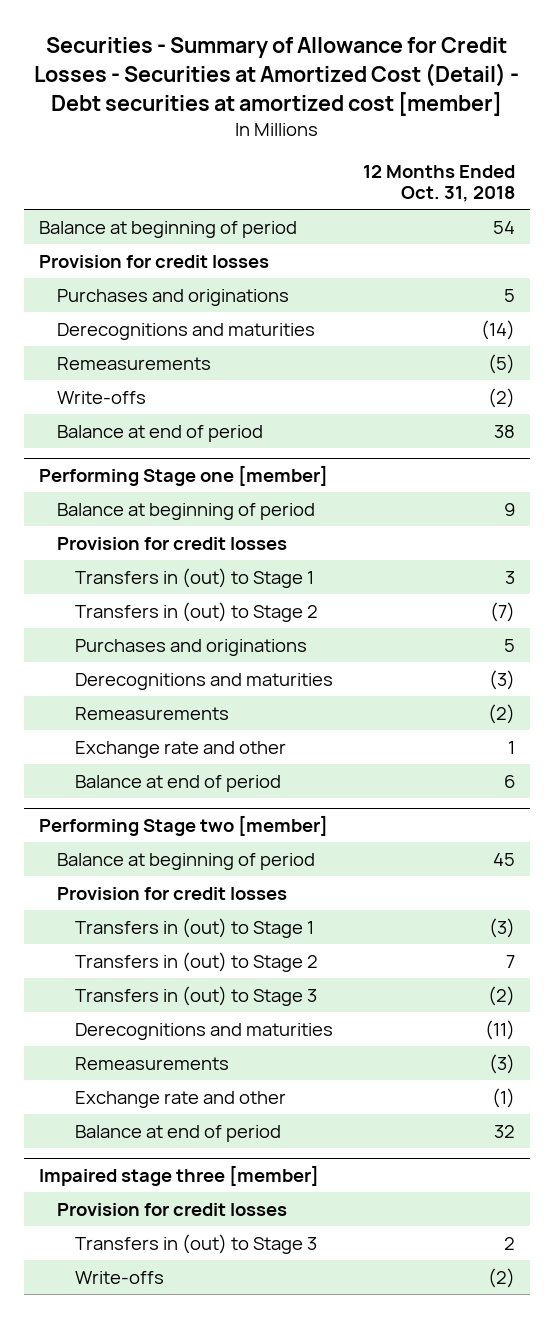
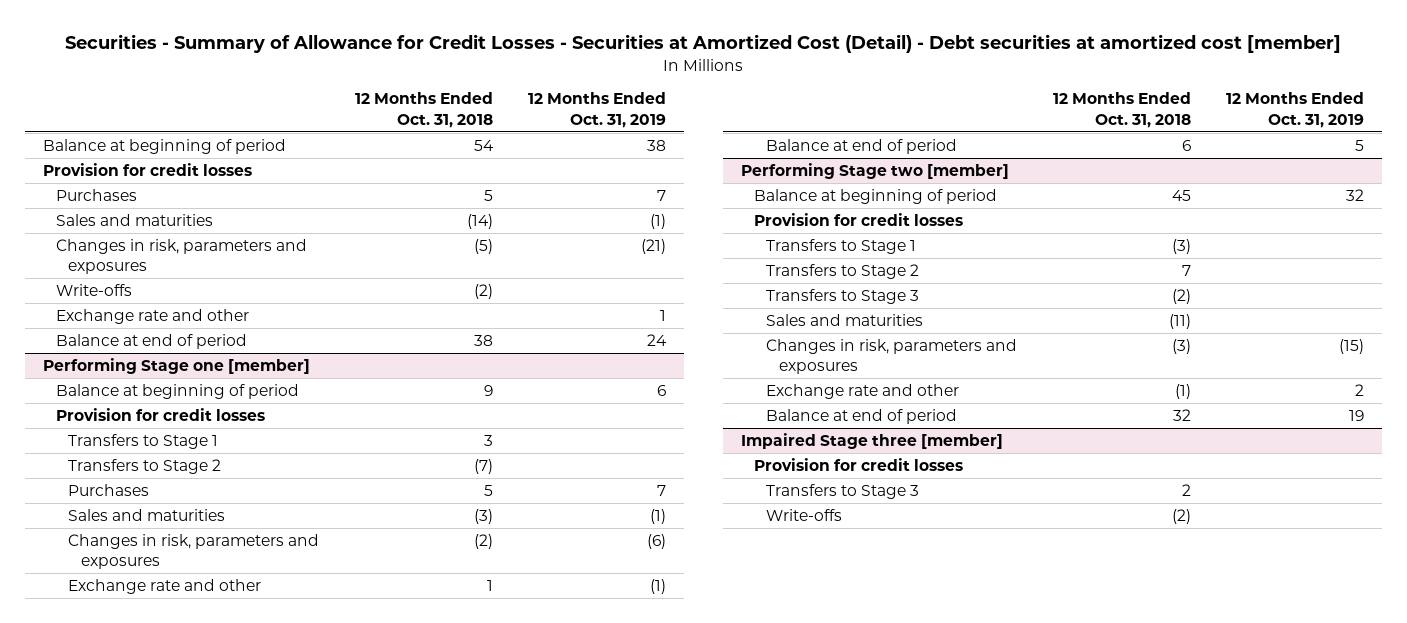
- | 12 Months Ended Oct. 31, 2018
+ | 12 Months Ended Oct. 31, 2018 | 12 Months Ended Oct. 31, 2019
- Purchases and originations | 5
- Derecognitions and maturities | (14)
- Remeasurements | (5)
+ Purchases | 5 | 7
+ Sales and maturities | (14) | (1)
+ Changes in risk, parameters and exposures | (5) | (21)
+ Exchange rate and other | | 1
@ Performing Stage one [member]
- Transfers in (out) to Stage 1 | 3
- Transfers in (out) to Stage 2 | (7)
- Purchases and originations | 5
- Derecognitions and maturities | (3)
- Remeasurements | (2)
+ Transfers to Stage 1 | 3 |
+ Transfers to Stage 2 | (7) |
+ Purchases | 5 | 7
+ Sales and maturities | (3) | (1)
+ Changes in risk, parameters and exposures | (2) | (6)
@ Performing Stage two [member]
- Transfers in (out) to Stage 1 | (3)
- Transfers in (out) to Stage 2 | 7
- Transfers in (out) to Stage 3 | (2)
- Derecognitions and maturities | (11)
- Remeasurements | (3)
+ Transfers to Stage 1 | (3) |
+ Transfers to Stage 2 | 7 |
+ Transfers to Stage 3 | (2) |
+ Sales and maturities | (11) |
+ Changes in risk, parameters and exposures | (3) | (15)
- Impaired stage three [member]
+ Impaired Stage three [member]
- Transfers in (out) to Stage 3 | 2
+ Transfers to Stage 3 | 2 |

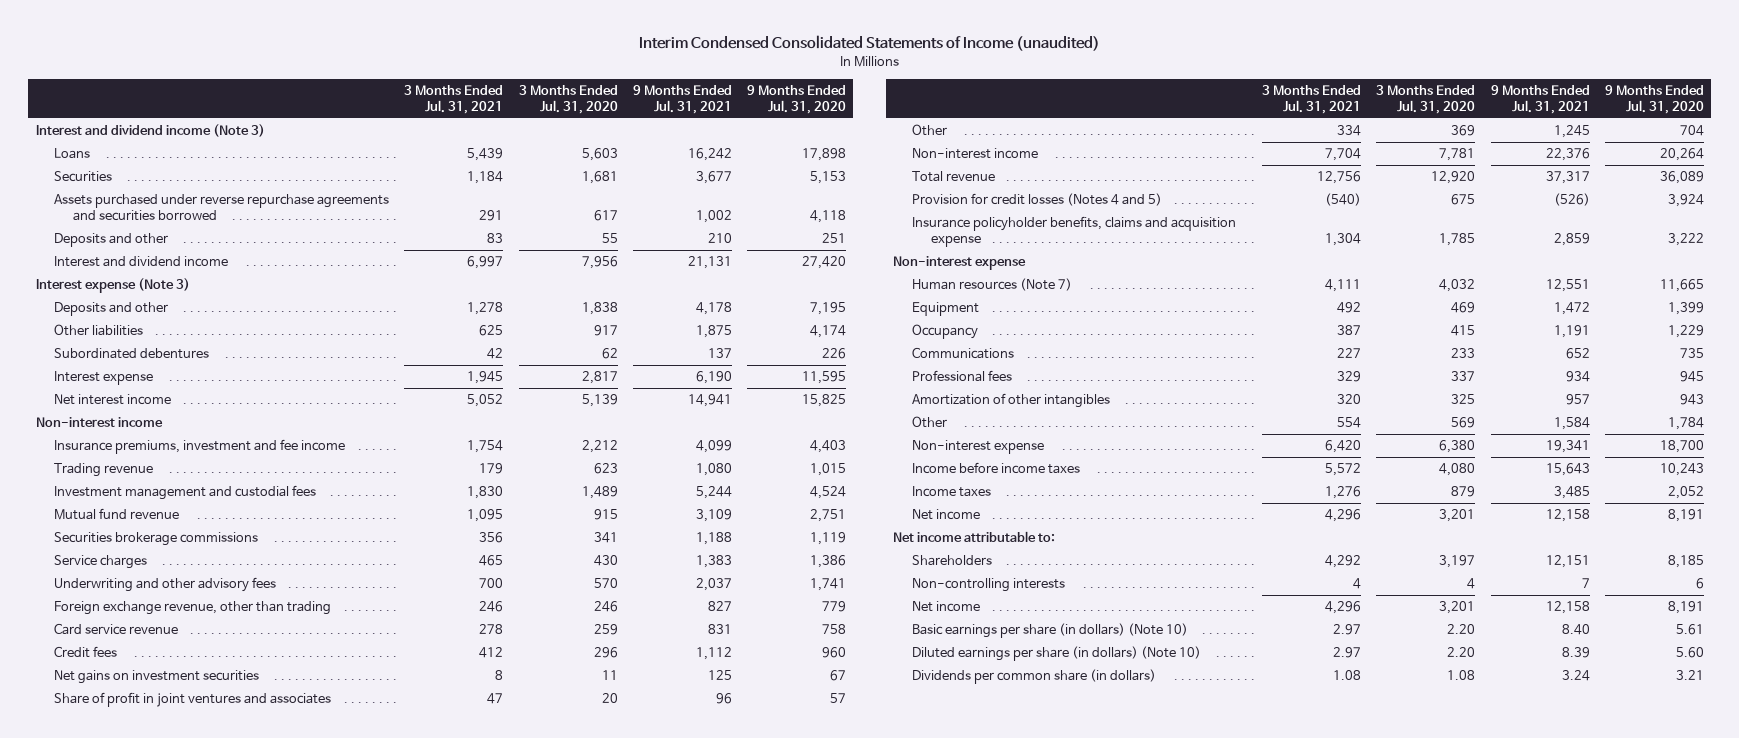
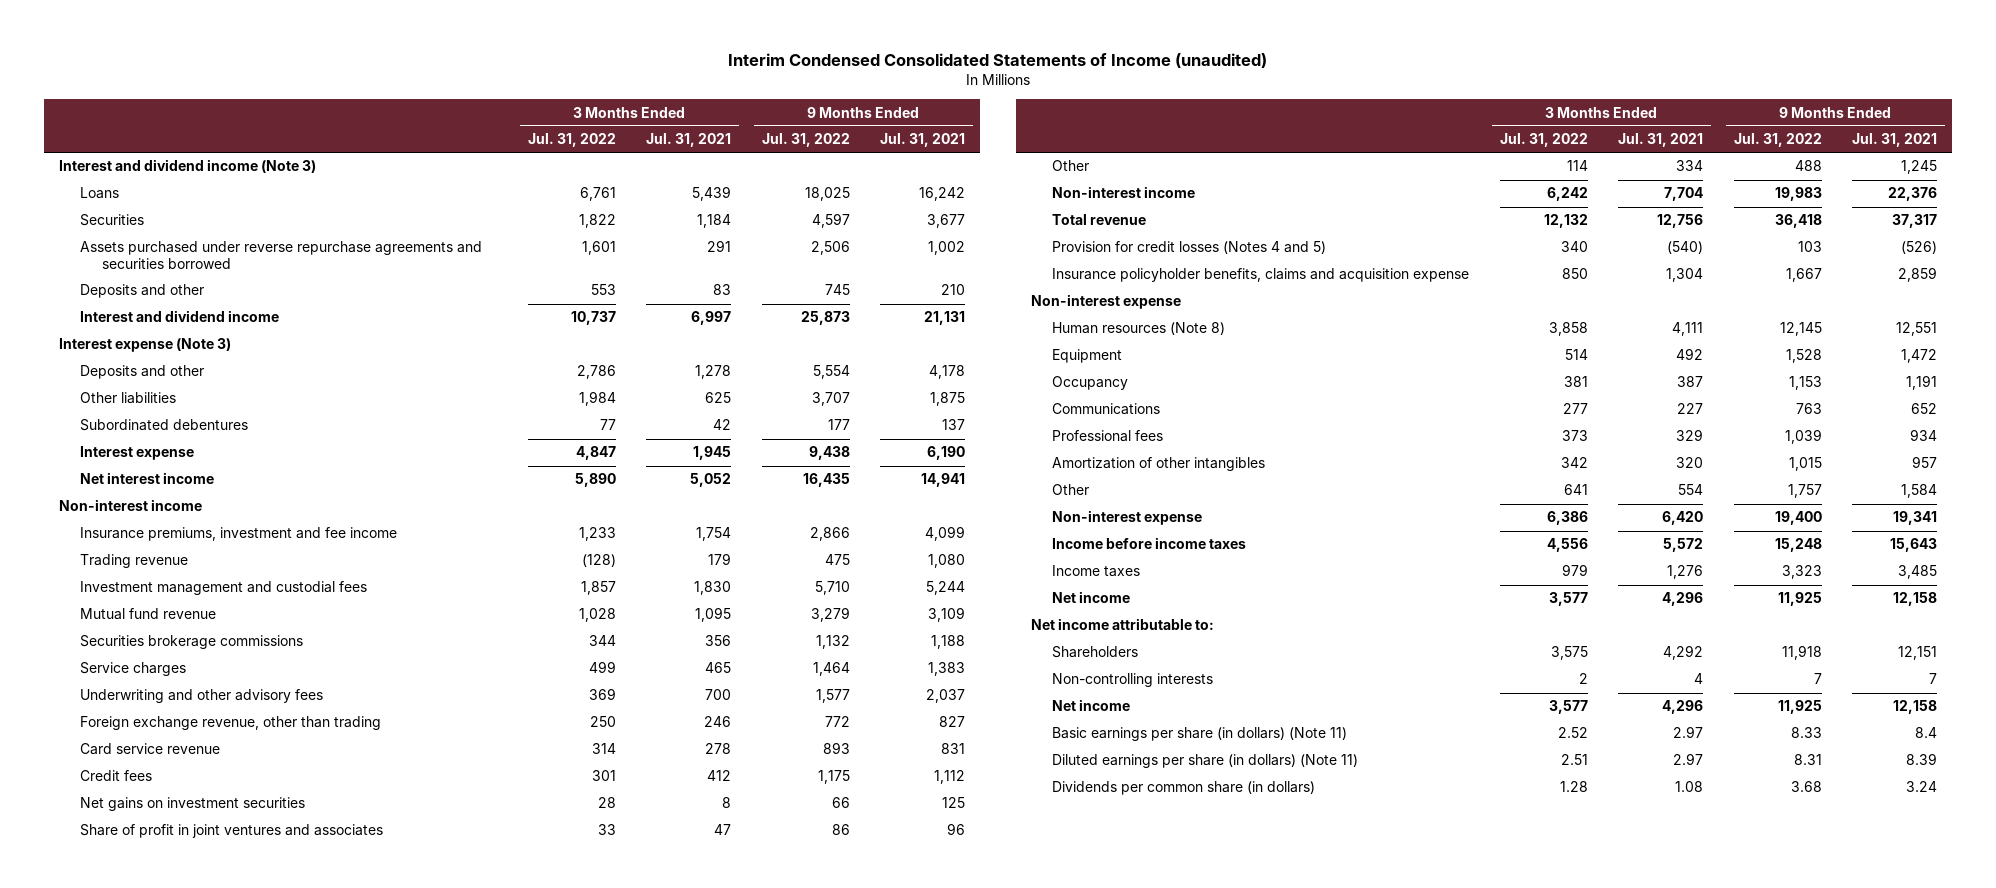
- | 3 Months Ended Jul. 31, 2021 | 3 Months Ended Jul. 31, 2020 | 9 Months Ended Jul. 31, 2021 | 9 Months Ended Jul. 31, 2020
+ | 3 Months Ended Jul. 31, 2022 | 3 Months Ended Jul. 31, 2021 | 9 Months Ended Jul. 31, 2022 | 9 Months Ended Jul. 31, 2021
- Human resources (Note 7) | 4,111 | 4,032 | 12,551 | 11,665
+ Human resources (Note 8) | 3,858 | 4,111 | 12,145 | 12,551
- Basic earnings per share (in dollars) (Note 10) | 2.97 | 2.20 | 8.40 | 5.61
- Diluted earnings per share (in dollars) (Note 10) | 2.97 | 2.20 | 8.39 | 5.60
+ Basic earnings per share (in dollars) (Note 11) | 2.52 | 2.97 | 8.33 | 8.4
+ Diluted earnings per share (in dollars) (Note 11) | 2.51 | 2.97 | 8.31 | 8.39

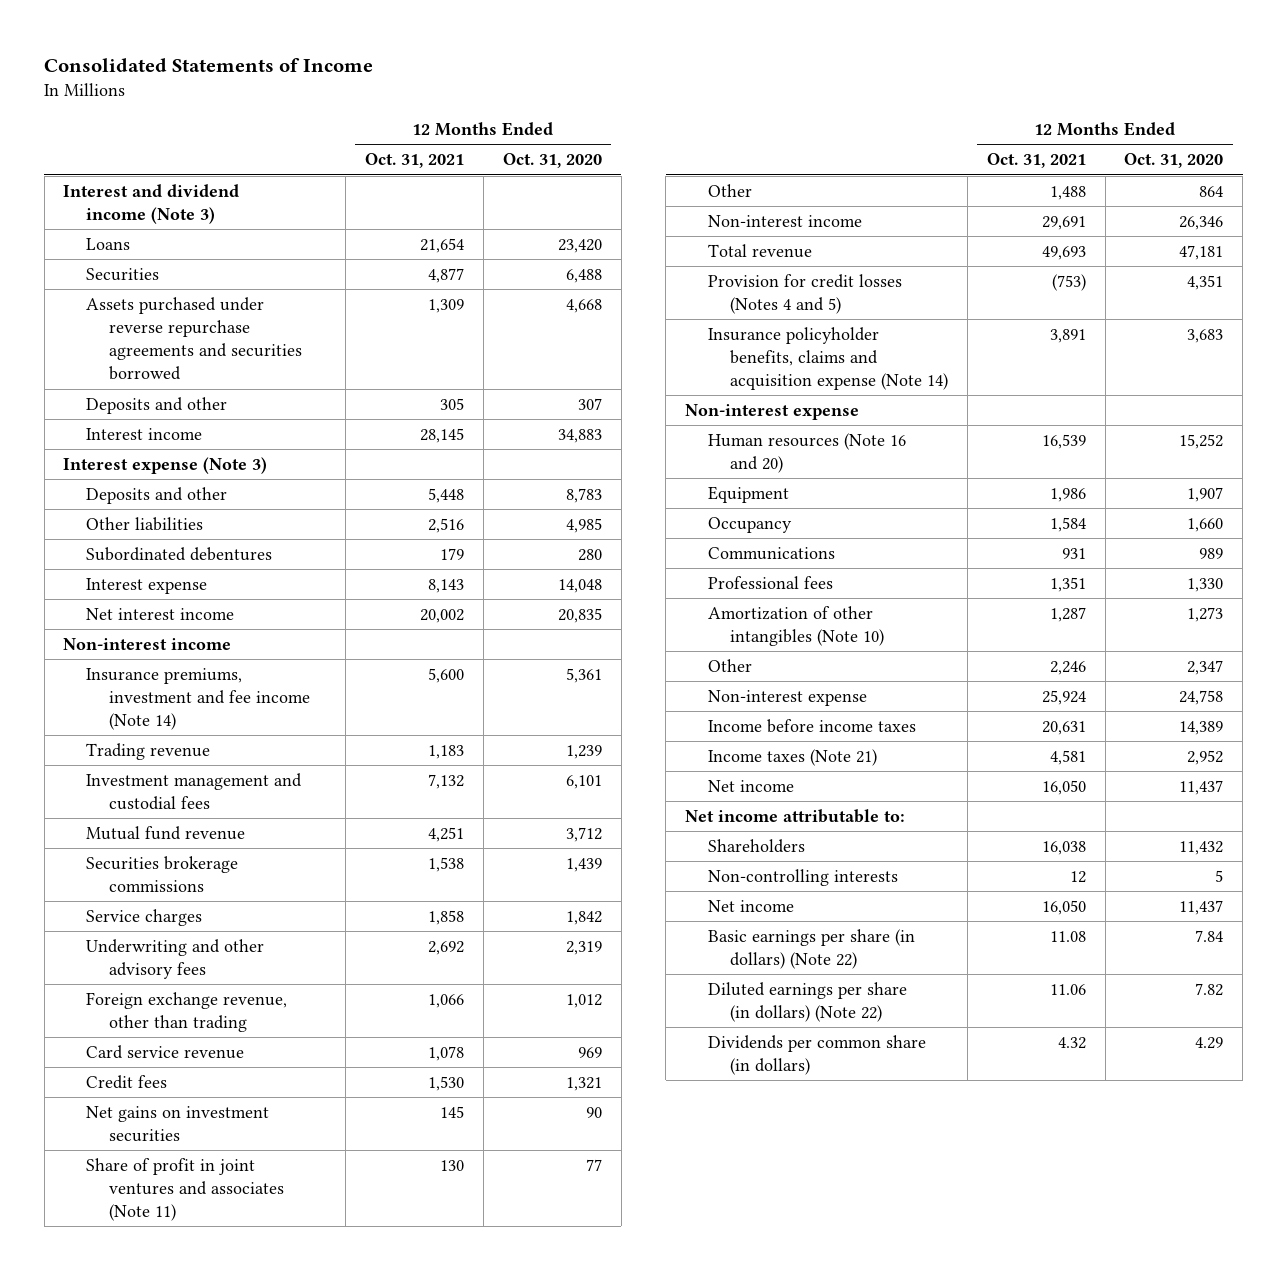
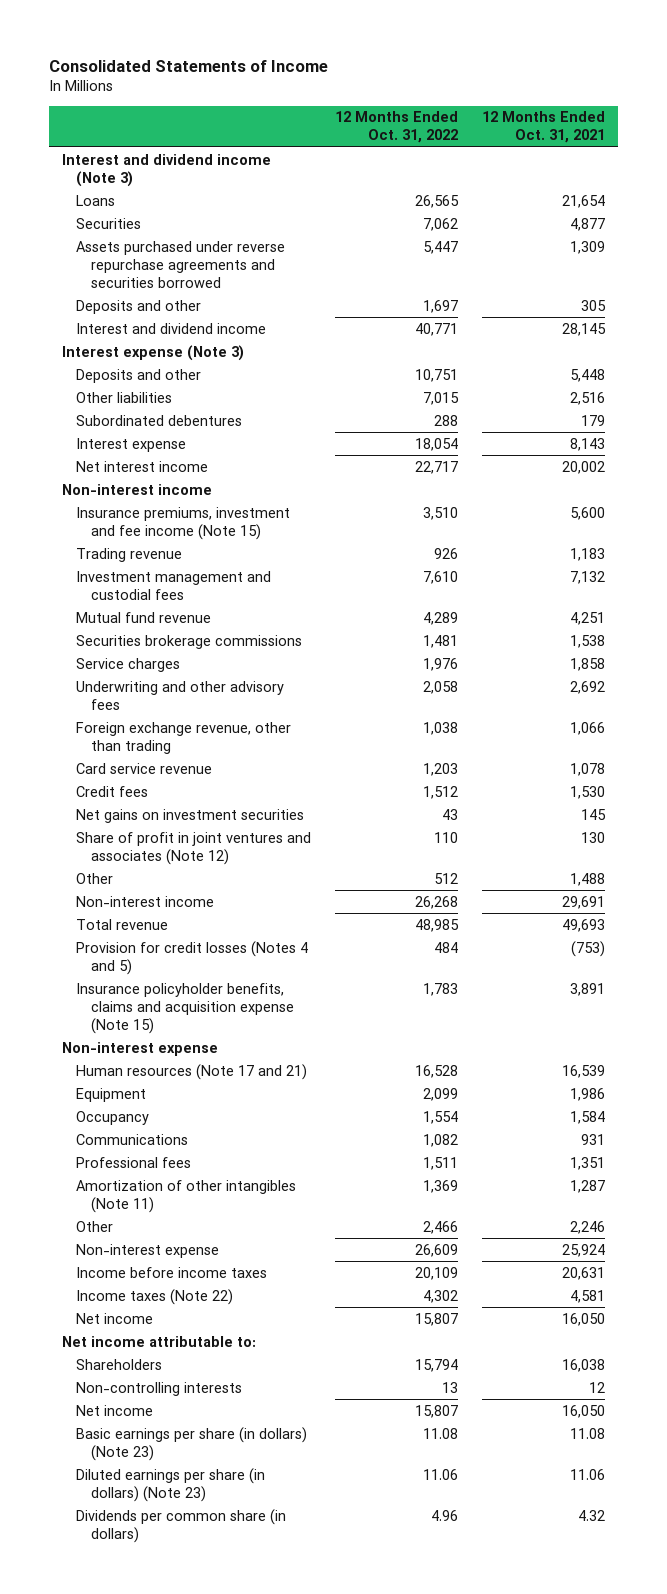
- | 12 Months Ended Oct. 31, 2021 | 12 Months Ended Oct. 31, 2020
+ | 12 Months Ended Oct. 31, 2022 | 12 Months Ended Oct. 31, 2021
- Interest income | 28,145 | 34,883
+ Interest and dividend income | 40,771 | 28,145
- Insurance premiums, investment and fee income (Note 14) | 5,600 | 5,361
+ Insurance premiums, investment and fee income (Note 15) | 3,510 | 5,600
- Share of profit in joint ventures and associates (Note 11) | 130 | 77
+ Share of profit in joint ventures and associates (Note 12) | 110 | 130
- Insurance policyholder benefits, claims and acquisition expense (Note 14) | 3,891 | 3,683
+ Insurance policyholder benefits, claims and acquisition expense (Note 15) | 1,783 | 3,891
- Human resources (Note 16 and 20) | 16,539 | 15,252
+ Human resources (Note 17 and 21) | 16,528 | 16,539
- Amortization of other intangibles (Note 10) | 1,287 | 1,273
+ Amortization of other intangibles (Note 11) | 1,369 | 1,287
- Income taxes (Note 21) | 4,581 | 2,952
+ Income taxes (Note 22) | 4,302 | 4,581
- Basic earnings per share (in dollars) (Note 22) | 11.08 | 7.84
- Diluted earnings per share (in dollars) (Note 22) | 11.06 | 7.82
+ Basic earnings per share (in dollars) (Note 23) | 11.08 | 11.08
+ Diluted earnings per share (in dollars) (Note 23) | 11.06 | 11.06

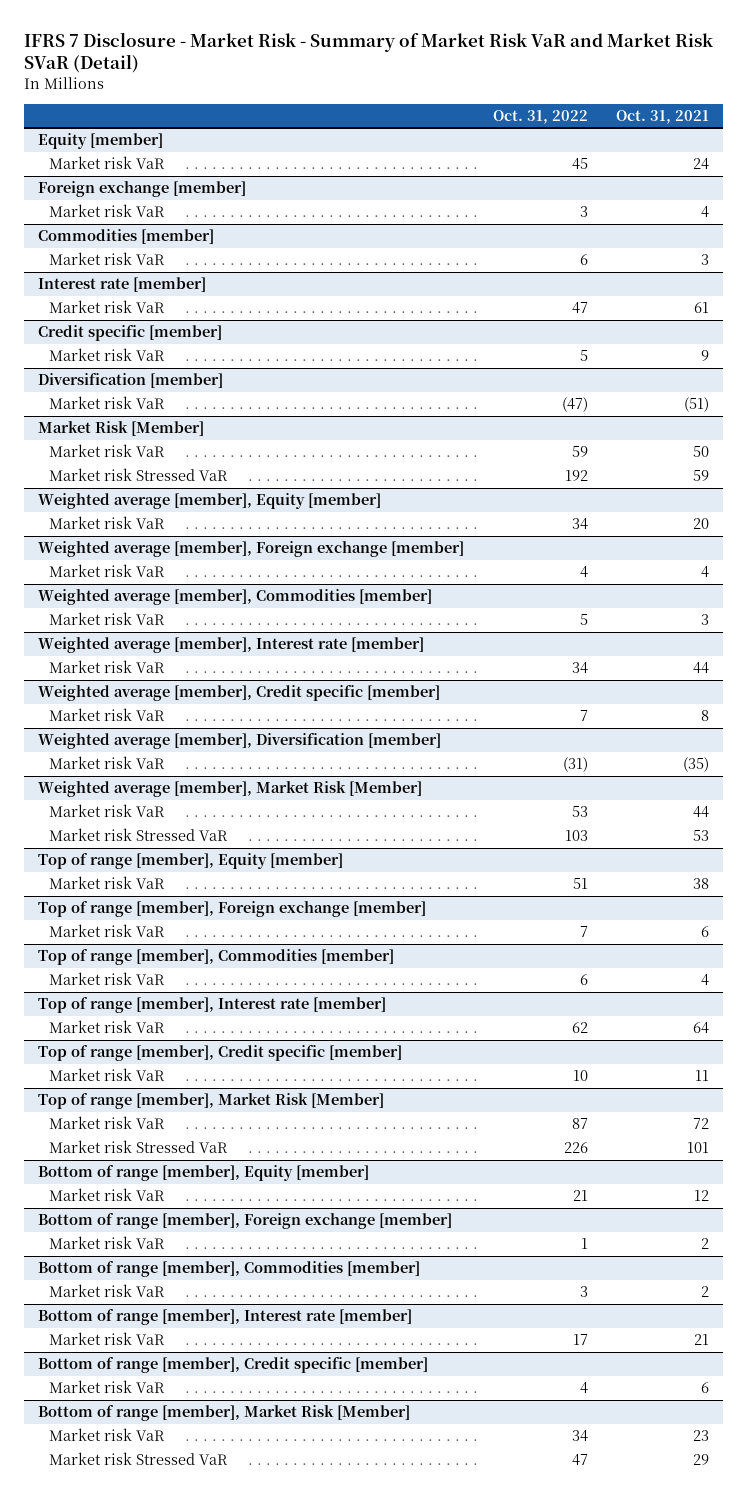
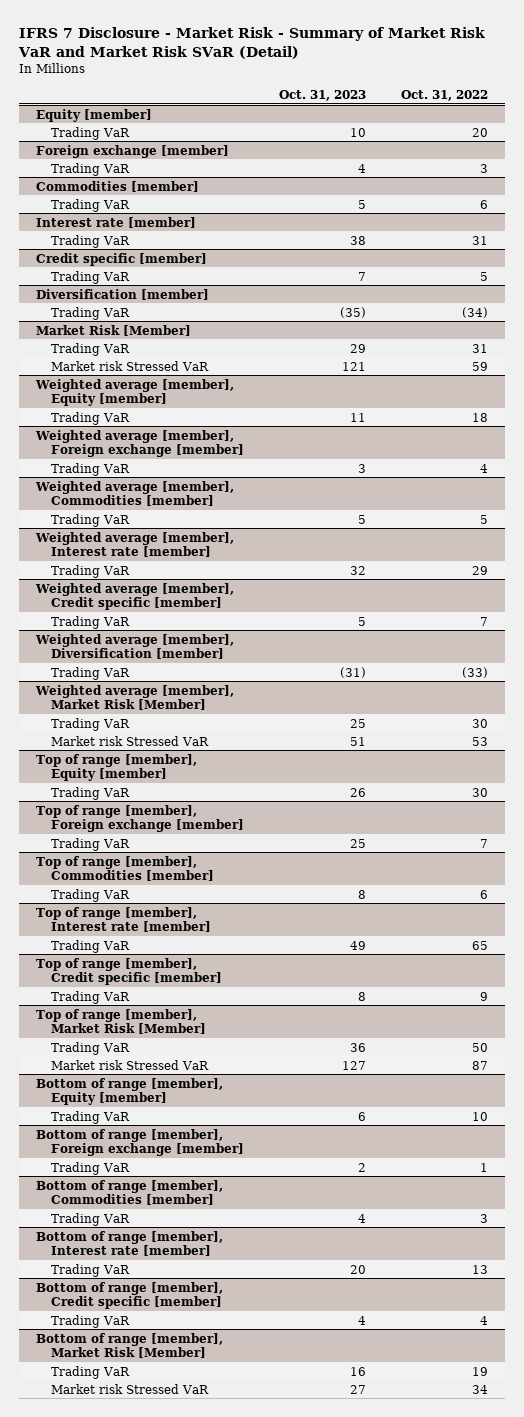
- | Oct. 31, 2022 | Oct. 31, 2021
+ | Oct. 31, 2023 | Oct. 31, 2022
@ Equity [member]
- Market risk VaR | 45 | 24
+ Trading VaR | 10 | 20
@ Foreign exchange [member]
- Market risk VaR | 3 | 4
+ Trading VaR | 4 | 3
@ Commodities [member]
- Market risk VaR | 6 | 3
+ Trading VaR | 5 | 6
@ Interest rate [member]
- Market risk VaR | 47 | 61
+ Trading VaR | 38 | 31
@ Credit specific [member]
- Market risk VaR | 5 | 9
+ Trading VaR | 7 | 5
@ Diversification [member]
- Market risk VaR | (47) | (51)
+ Trading VaR | (35) | (34)
@ Market Risk [Member]
- Market risk VaR | 59 | 50
- Market risk Stressed VaR | 192 | 59
+ Trading VaR | 29 | 31
+ Market risk Stressed VaR | 121 | 59
@ Weighted average [member], Equity [member]
- Market risk VaR | 34 | 20
+ Trading VaR | 11 | 18
@ Weighted average [member], Foreign exchange [member]
- Market risk VaR | 4 | 4
+ Trading VaR | 3 | 4
@ Weighted average [member], Commodities [member]
- Market risk VaR | 5 | 3
+ Trading VaR | 5 | 5
@ Weighted average [member], Interest rate [member]
- Market risk VaR | 34 | 44
+ Trading VaR | 32 | 29
@ Weighted average [member], Credit specific [member]
- Market risk VaR | 7 | 8
+ Trading VaR | 5 | 7
@ Weighted average [member], Diversification [member]
- Market risk VaR | (31) | (35)
+ Trading VaR | (31) | (33)
@ Weighted average [member], Market Risk [Member]
- Market risk VaR | 53 | 44
- Market risk Stressed VaR | 103 | 53
+ Trading VaR | 25 | 30
+ Market risk Stressed VaR | 51 | 53
@ Top of range [member], Equity [member]
- Market risk VaR | 51 | 38
+ Trading VaR | 26 | 30
@ Top of range [member], Foreign exchange [member]
- Market risk VaR | 7 | 6
+ Trading VaR | 25 | 7
@ Top of range [member], Commodities [member]
- Market risk VaR | 6 | 4
+ Trading VaR | 8 | 6
@ Top of range [member], Interest rate [member]
- Market risk VaR | 62 | 64
+ Trading VaR | 49 | 65
@ Top of range [member], Credit specific [member]
- Market risk VaR | 10 | 11
+ Trading VaR | 8 | 9
@ Top of range [member], Market Risk [Member]
- Market risk VaR | 87 | 72
- Market risk Stressed VaR | 226 | 101
+ Trading VaR | 36 | 50
+ Market risk Stressed VaR | 127 | 87
@ Bottom of range [member], Equity [member]
- Market risk VaR | 21 | 12
+ Trading VaR | 6 | 10
@ Bottom of range [member], Foreign exchange [member]
- Market risk VaR | 1 | 2
+ Trading VaR | 2 | 1
@ Bottom of range [member], Commodities [member]
- Market risk VaR | 3 | 2
+ Trading VaR | 4 | 3
@ Bottom of range [member], Interest rate [member]
- Market risk VaR | 17 | 21
+ Trading VaR | 20 | 13
@ Bottom of range [member], Credit specific [member]
- Market risk VaR | 4 | 6
+ Trading VaR | 4 | 4
@ Bottom of range [member], Market Risk [Member]
- Market risk VaR | 34 | 23
- Market risk Stressed VaR | 47 | 29
+ Trading VaR | 16 | 19
+ Market risk Stressed VaR | 27 | 34

